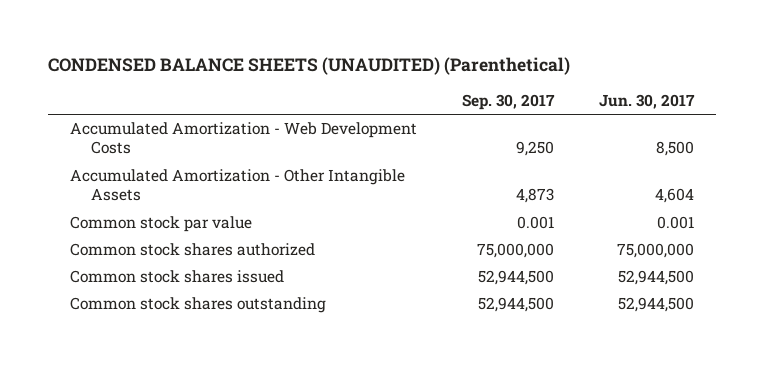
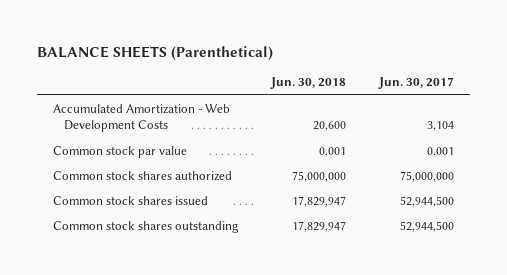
- CONDENSED BALANCE SHEETS (UNAUDITED) (Parenthetical)
+ BALANCE SHEETS (Parenthetical)
- | Sep. 30, 2017 | Jun. 30, 2017
+ | Jun. 30, 2018 | Jun. 30, 2017
- Accumulated Amortization - Web Development Costs | 9,250 | 8,500
- Accumulated Amortization - Other Intangible Assets | 4,873 | 4,604
+ Accumulated Amortization - Web Development Costs | 20,600 | 3,104

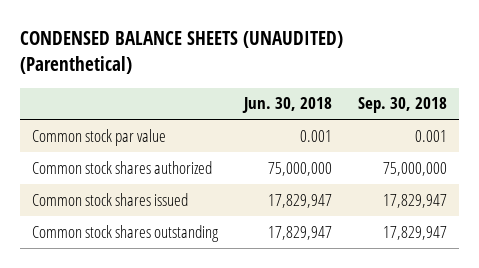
- BALANCE SHEETS (Parenthetical)
+ CONDENSED BALANCE SHEETS (UNAUDITED) (Parenthetical)
- | Jun. 30, 2018 | Jun. 30, 2017
+ | Jun. 30, 2018 | Sep. 30, 2018
- Accumulated Amortization - Web Development Costs | 20,600 | 3,104

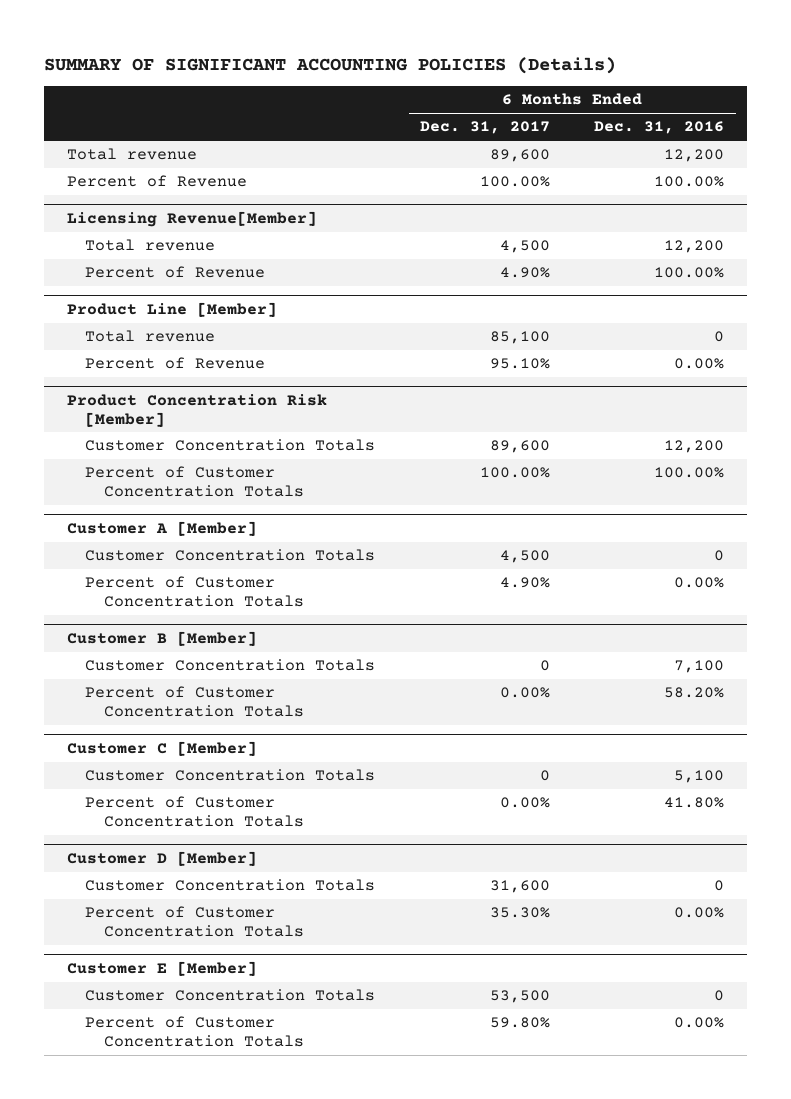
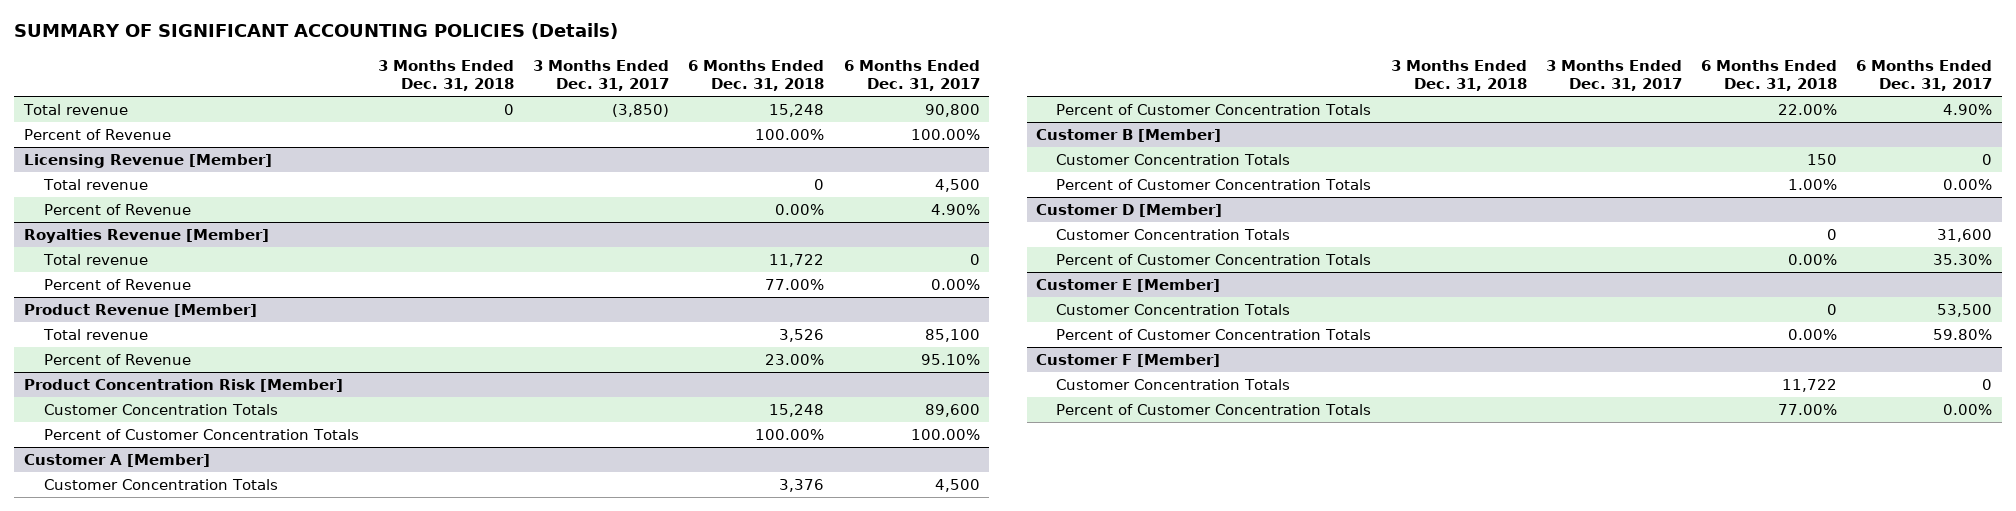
- | 6 Months Ended Dec. 31, 2017 | 6 Months Ended Dec. 31, 2016
+ | 3 Months Ended Dec. 31, 2018 | 3 Months Ended Dec. 31, 2017 | 6 Months Ended Dec. 31, 2018 | 6 Months Ended Dec. 31, 2017
- Total revenue | 89,600 | 12,200
+ Total revenue | 0 | (3,850) | 15,248 | 90,800
- Licensing Revenue[Member]
+ Licensing Revenue [Member]
- Product Line [Member]
+ Royalties Revenue [Member]
+ Total revenue | | | 11,722 | 0
+ Percent of Revenue | | | 77.00% | 0.00%
+ Product Revenue [Member]
- Customer C [Member]
- Customer Concentration Totals | 0 | 5,100
- Percent of Customer Concentration Totals | 0.00% | 41.80%
+ Customer F [Member]
+ Customer Concentration Totals | | | 11,722 | 0
+ Percent of Customer Concentration Totals | | | 77.00% | 0.00%

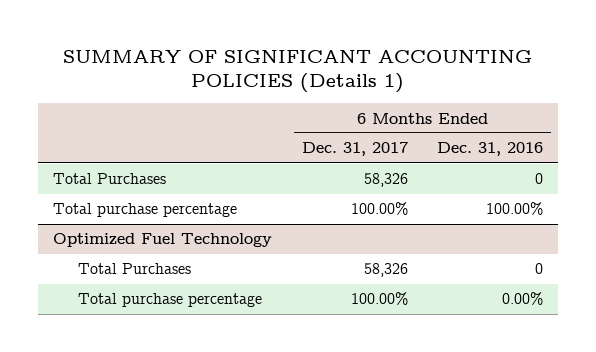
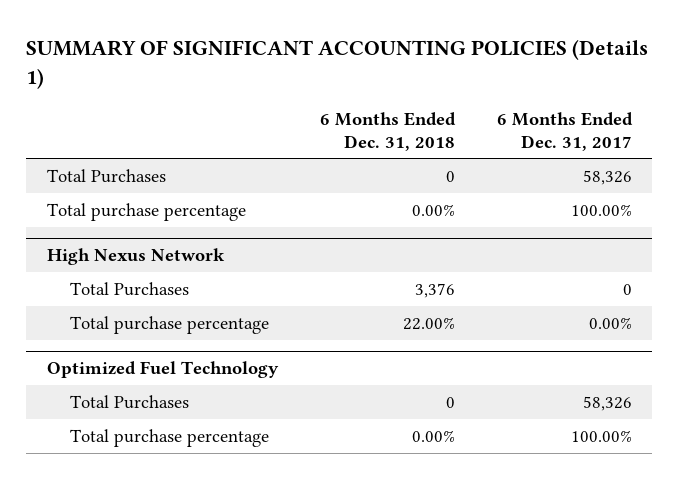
- | 6 Months Ended Dec. 31, 2017 | 6 Months Ended Dec. 31, 2016
+ | 6 Months Ended Dec. 31, 2018 | 6 Months Ended Dec. 31, 2017
+ High Nexus Network
+ Total Purchases | 3,376 | 0
+ Total purchase percentage | 22.00% | 0.00%

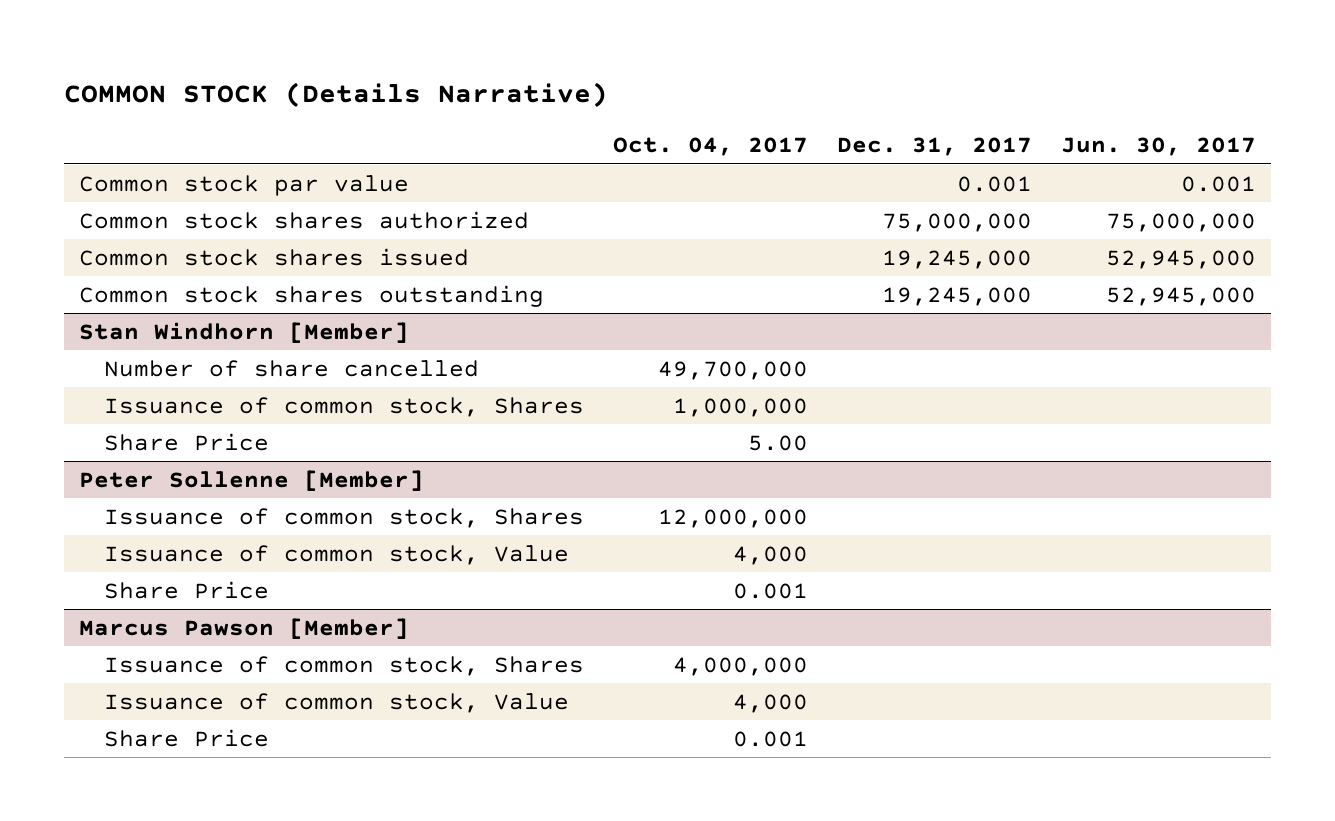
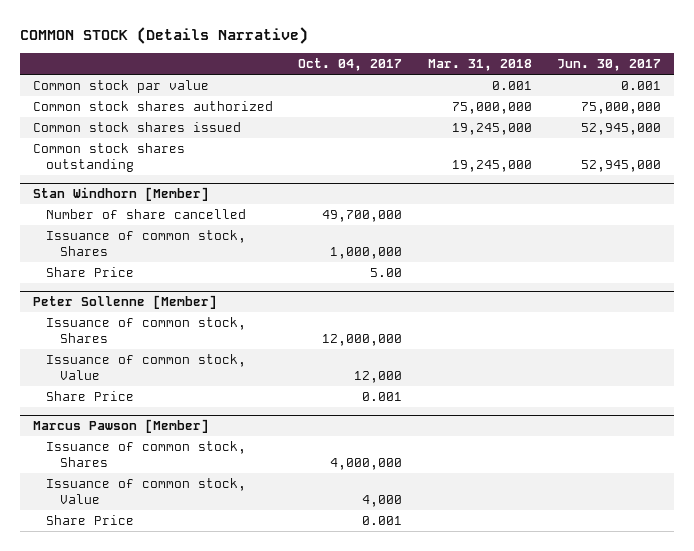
- | Oct. 04, 2017 | Dec. 31, 2017 | Jun. 30, 2017
+ | Oct. 04, 2017 | Mar. 31, 2018 | Jun. 30, 2017
@ Peter Sollenne [Member]
- Issuance of common stock, Value | 4,000 | |
+ Issuance of common stock, Value | 12,000 | |

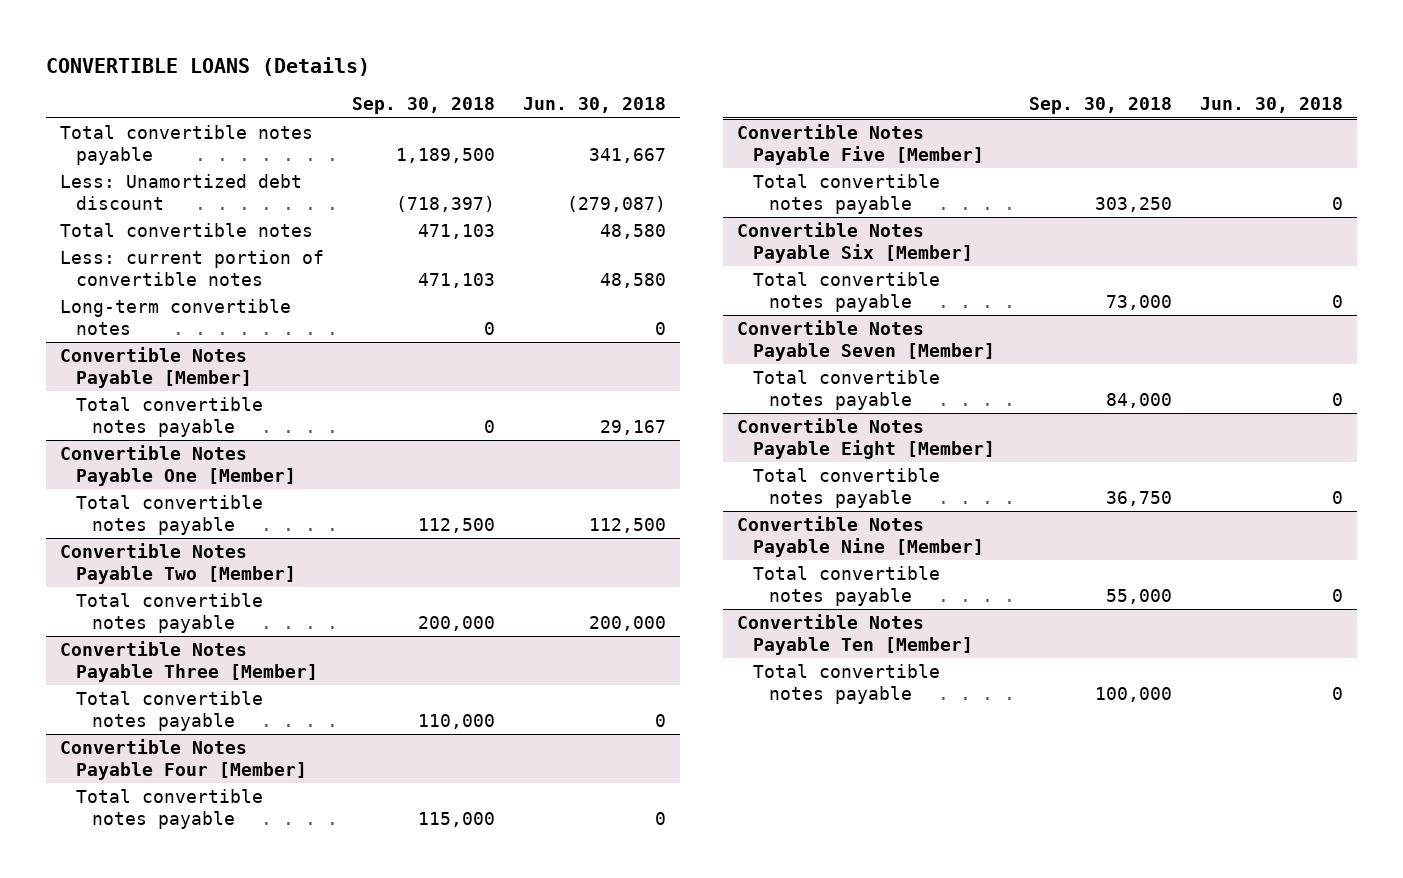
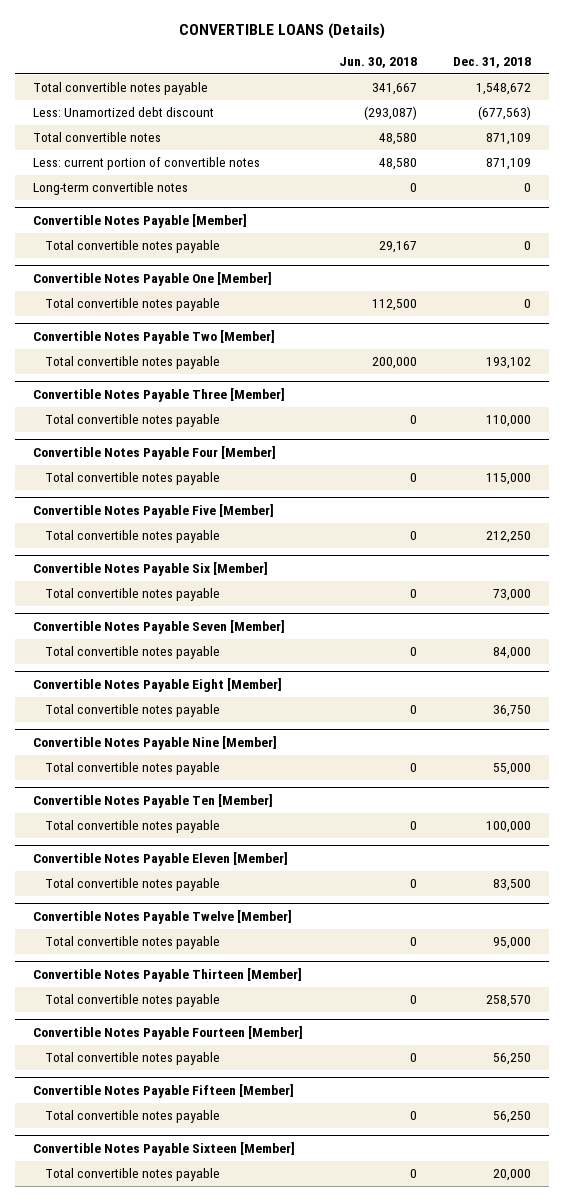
- | Sep. 30, 2018 | Jun. 30, 2018
+ | Jun. 30, 2018 | Dec. 31, 2018
- Less: Unamortized debt discount | (718,397) | (279,087)
+ Less: Unamortized debt discount | (293,087) | (677,563)
+ Convertible Notes Payable Eleven [Member]
+ Total convertible notes payable | 0 | 83,500
+ Convertible Notes Payable Twelve [Member]
+ Total convertible notes payable | 0 | 95,000
+ Convertible Notes Payable Thirteen [Member]
+ Total convertible notes payable | 0 | 258,570
+ Convertible Notes Payable Fourteen [Member]
+ Total convertible notes payable | 0 | 56,250
+ Convertible Notes Payable Fifteen [Member]
+ Total convertible notes payable | 0 | 56,250
+ Convertible Notes Payable Sixteen [Member]
+ Total convertible notes payable | 0 | 20,000

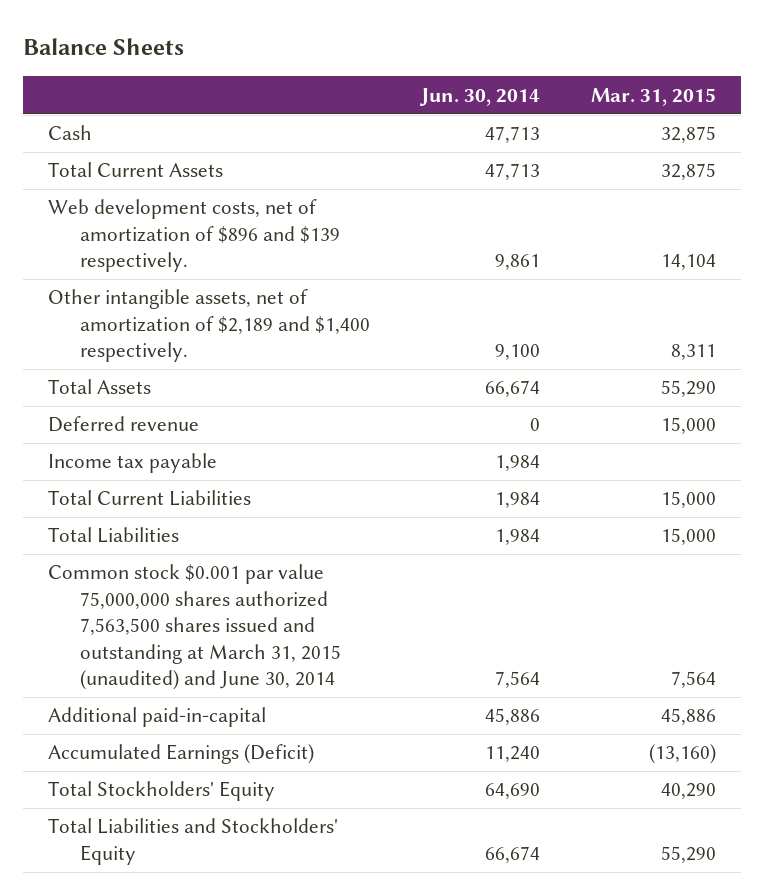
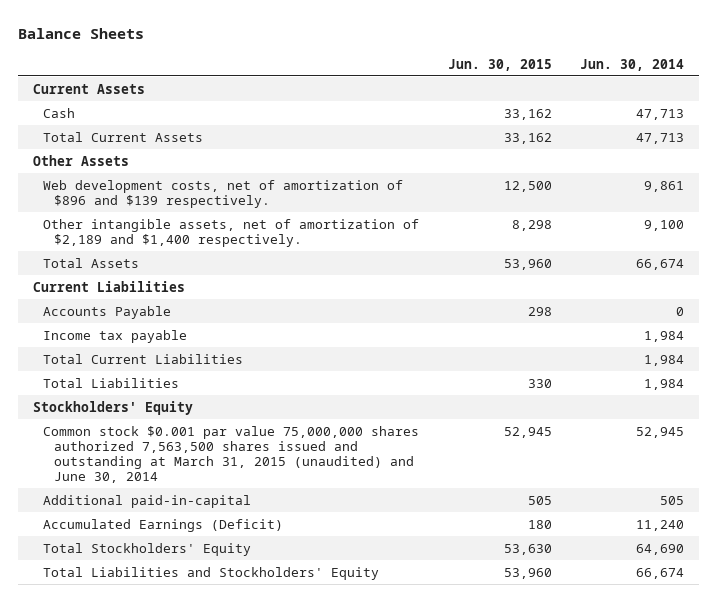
- | Jun. 30, 2014 | Mar. 31, 2015
+ | Jun. 30, 2015 | Jun. 30, 2014
+ Current Assets
+ Other Assets
- Deferred revenue | 0 | 15,000
+ Current Liabilities
+ Accounts Payable | 298 | 0
- Common stock $0.001 par value 75,000,000 shares authorized 7,563,500 shares issued and outstanding at March 31, 2015 (unaudited) and June 30, 2014 | 7,564 | 7,564
- Additional paid-in-capital | 45,886 | 45,886
+ Stockholders' Equity
+ Common stock $0.001 par value 75,000,000 shares authorized 7,563,500 shares issued and outstanding at March 31, 2015 (unaudited) and June 30, 2014 | 52,945 | 52,945
+ Additional paid-in-capital | 505 | 505

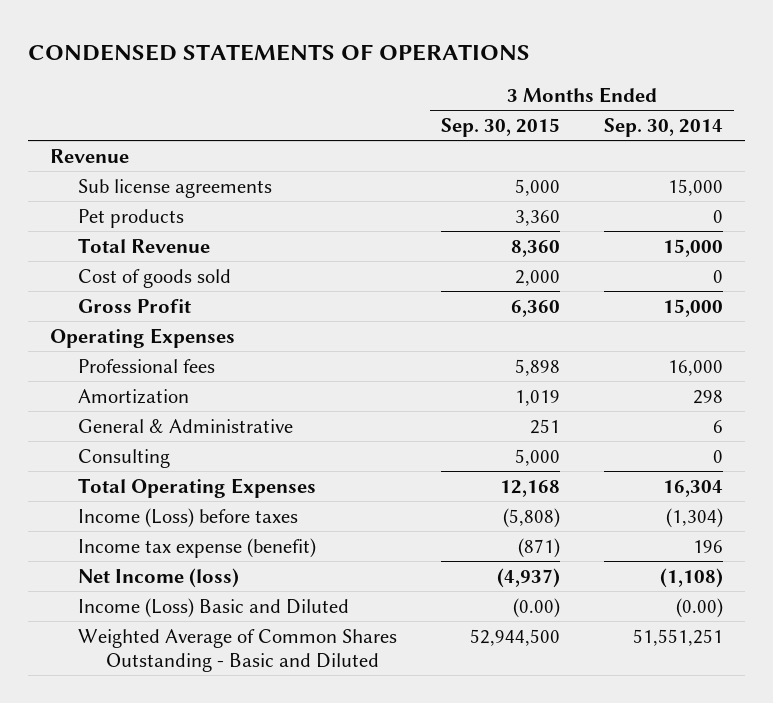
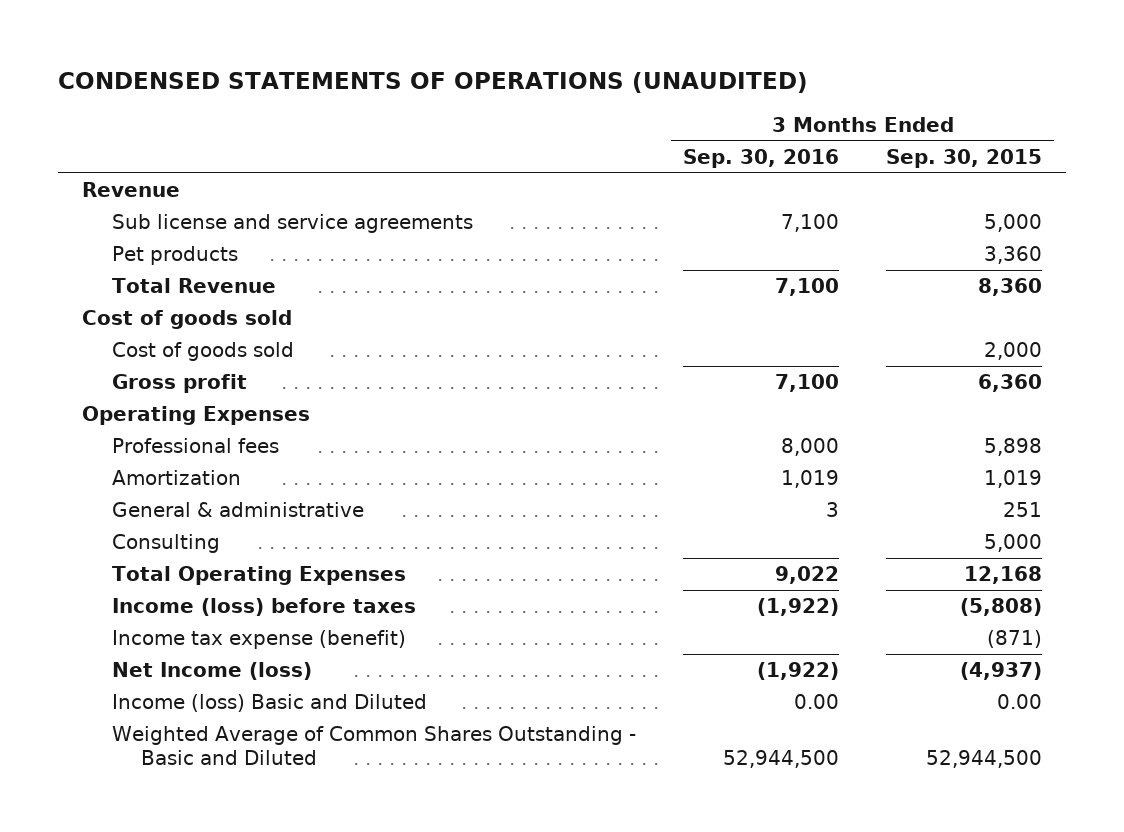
- CONDENSED STATEMENTS OF OPERATIONS
+ CONDENSED STATEMENTS OF OPERATIONS (UNAUDITED)
- | 3 Months Ended Sep. 30, 2015 | 3 Months Ended Sep. 30, 2014
+ | 3 Months Ended Sep. 30, 2016 | 3 Months Ended Sep. 30, 2015
- Sub license agreements | 5,000 | 15,000
+ Sub license and service agreements | 7,100 | 5,000
+ Cost of goods sold
- Gross Profit | 6,360 | 15,000
+ Gross profit | 7,100 | 6,360
- General & Administrative | 251 | 6
+ General & administrative | 3 | 251
- Income (Loss) before taxes | (5,808) | (1,304)
+ Income (loss) before taxes | (1,922) | (5,808)
- Income (Loss) Basic and Diluted | (0.00) | (0.00)
+ Income (loss) Basic and Diluted | 0.00 | 0.00

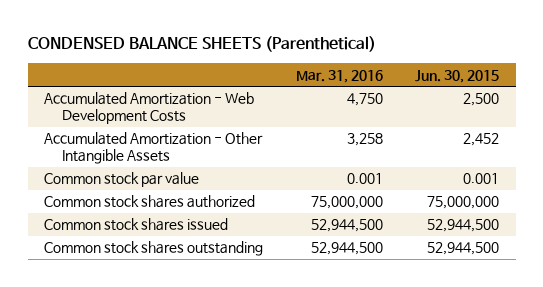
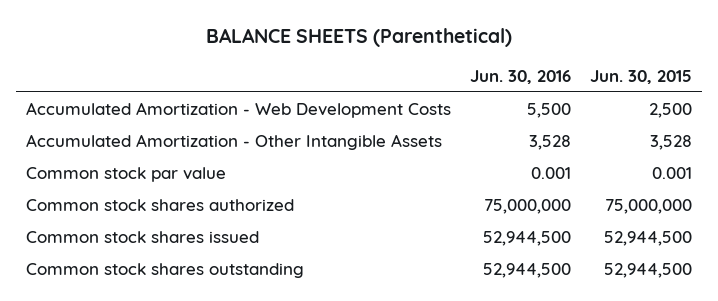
- CONDENSED BALANCE SHEETS (Parenthetical)
+ BALANCE SHEETS (Parenthetical)
- | Mar. 31, 2016 | Jun. 30, 2015
+ | Jun. 30, 2016 | Jun. 30, 2015
- Accumulated Amortization - Other Intangible Assets | 3,258 | 2,452
+ Accumulated Amortization - Other Intangible Assets | 3,528 | 3,528

